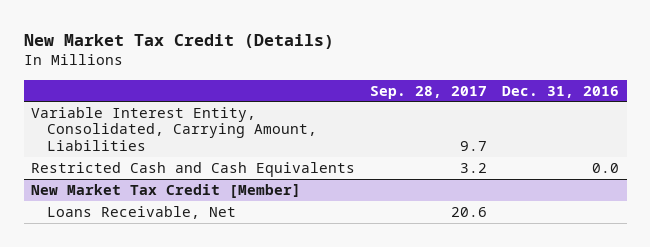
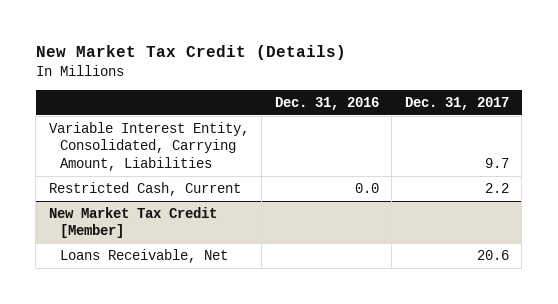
- | Sep. 28, 2017 | Dec. 31, 2016
+ | Dec. 31, 2016 | Dec. 31, 2017
- Restricted Cash and Cash Equivalents | 3.2 | 0.0
+ Restricted Cash, Current | 0.0 | 2.2

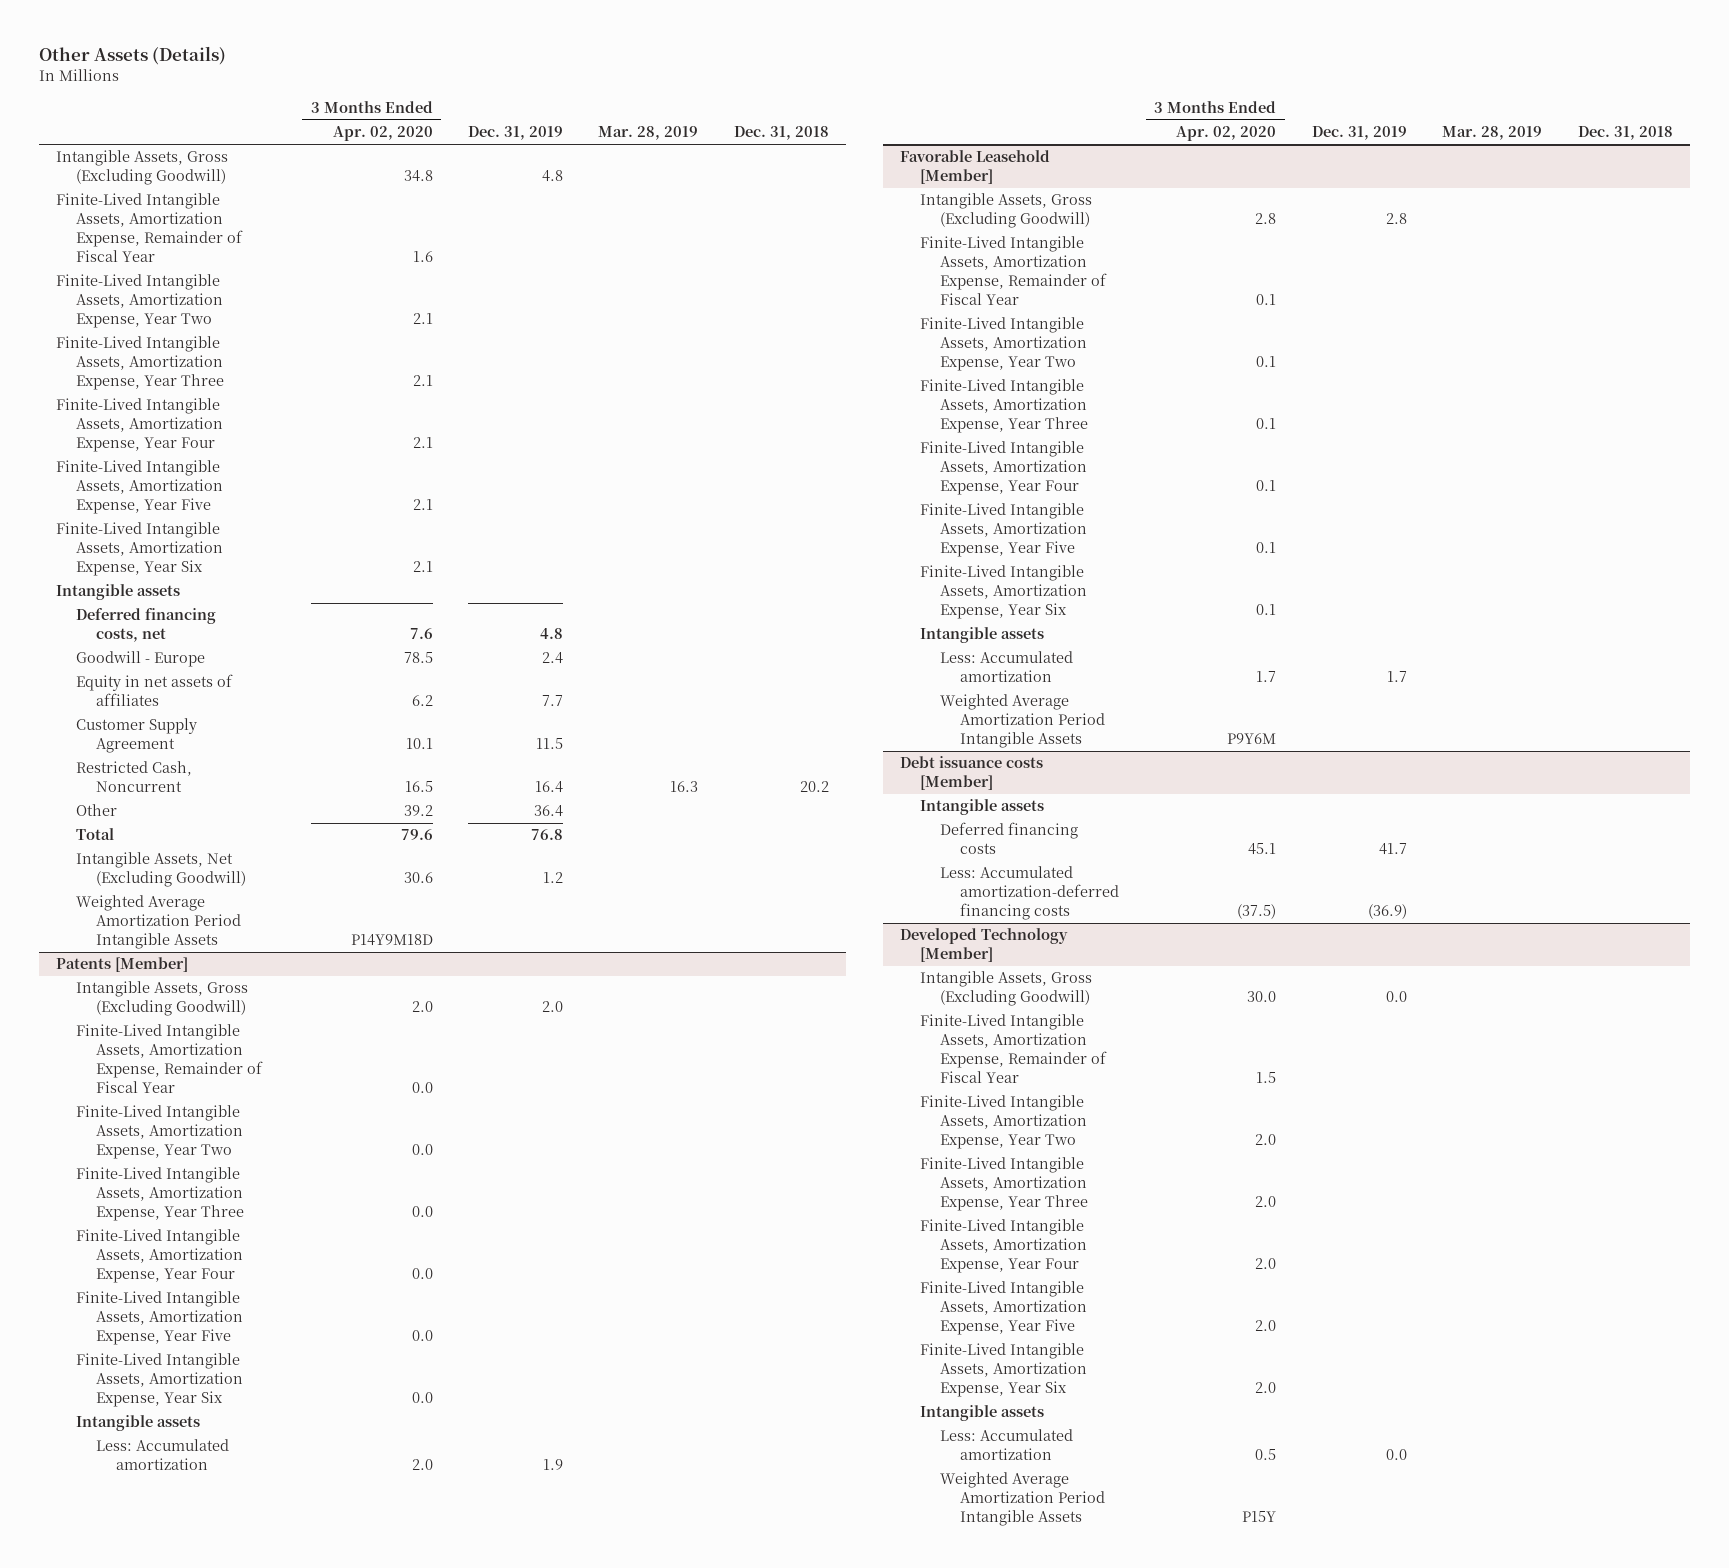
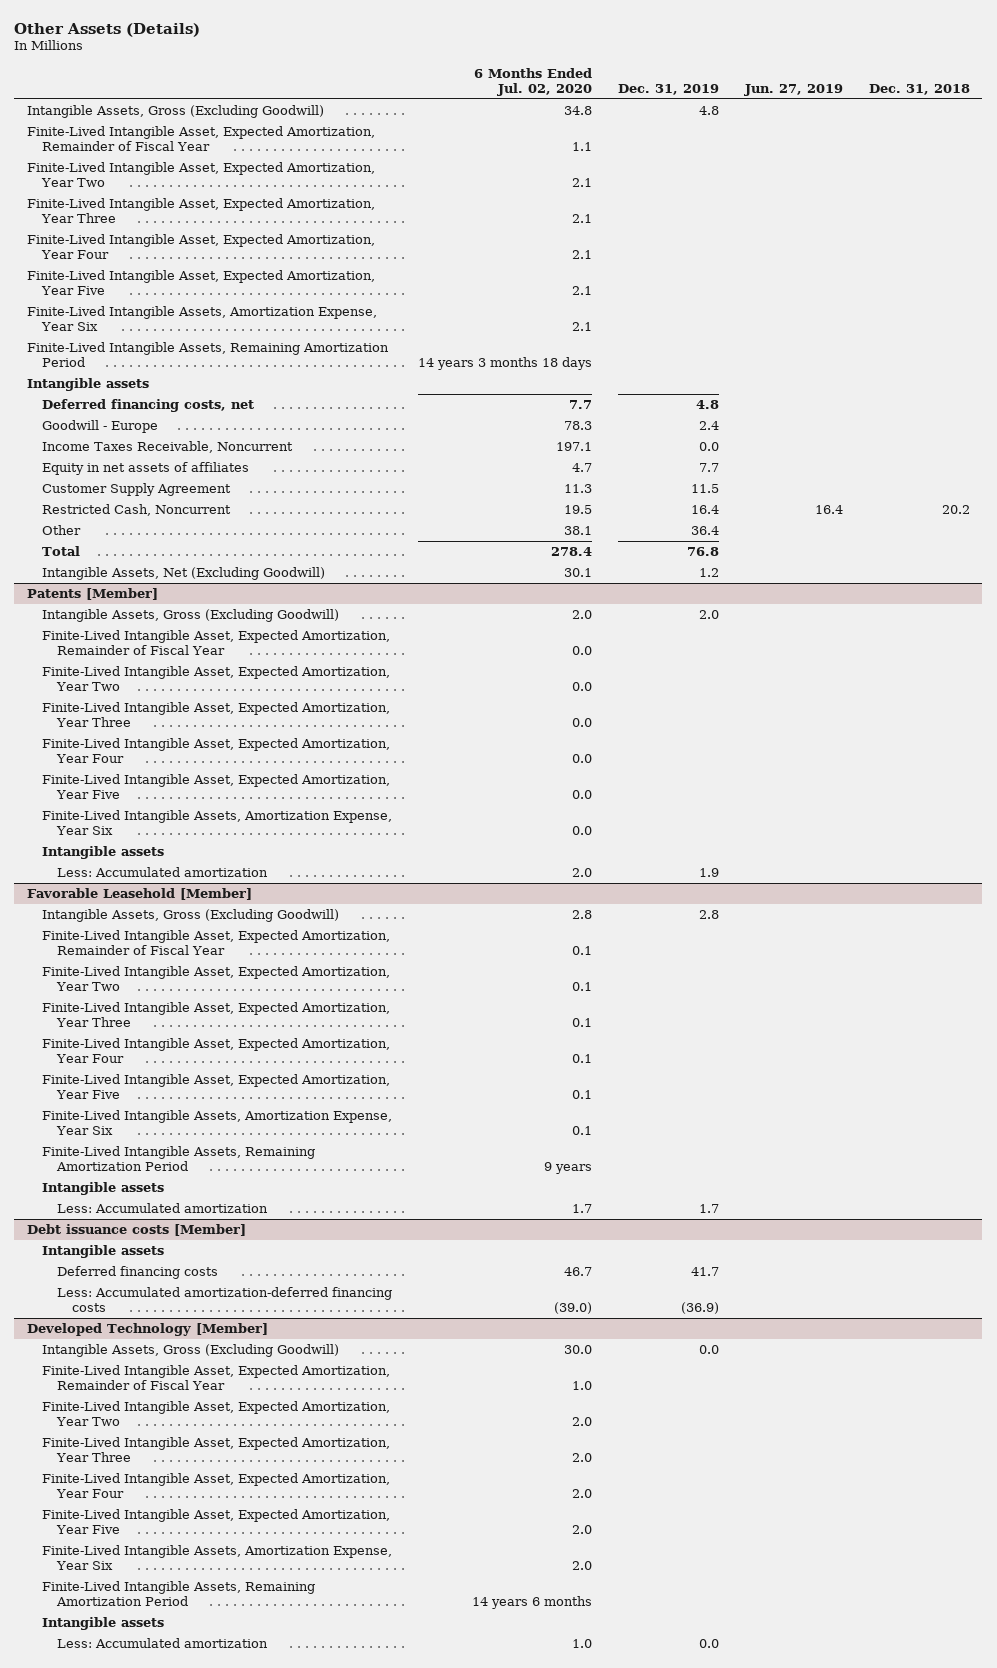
- | 3 Months Ended Apr. 02, 2020 | Dec. 31, 2019 | Mar. 28, 2019 | Dec. 31, 2018
+ | 6 Months Ended Jul. 02, 2020 | Dec. 31, 2019 | Jun. 27, 2019 | Dec. 31, 2018
- Finite-Lived Intangible Assets, Amortization Expense, Remainder of Fiscal Year | 1.6 | | |
- Finite-Lived Intangible Assets, Amortization Expense, Year Two | 2.1 | | |
- Finite-Lived Intangible Assets, Amortization Expense, Year Three | 2.1 | | |
- Finite-Lived Intangible Assets, Amortization Expense, Year Four | 2.1 | | |
- Finite-Lived Intangible Assets, Amortization Expense, Year Five | 2.1 | | |
+ Finite-Lived Intangible Asset, Expected Amortization, Remainder of Fiscal Year | 1.1 | | |
+ Finite-Lived Intangible Asset, Expected Amortization, Year Two | 2.1 | | |
+ Finite-Lived Intangible Asset, Expected Amortization, Year Three | 2.1 | | |
+ Finite-Lived Intangible Asset, Expected Amortization, Year Four | 2.1 | | |
+ Finite-Lived Intangible Asset, Expected Amortization, Year Five | 2.1 | | |
+ Finite-Lived Intangible Assets, Remaining Amortization Period | 14 years 3 months 18 days | | |
+ Income Taxes Receivable, Noncurrent | 197.1 | 0.0 | |
- Weighted Average Amortization Period Intangible Assets | P14Y9M18D | | |
@ Patents [Member]
- Finite-Lived Intangible Assets, Amortization Expense, Remainder of Fiscal Year | 0.0 | | |
- Finite-Lived Intangible Assets, Amortization Expense, Year Two | 0.0 | | |
- Finite-Lived Intangible Assets, Amortization Expense, Year Three | 0.0 | | |
- Finite-Lived Intangible Assets, Amortization Expense, Year Four | 0.0 | | |
- Finite-Lived Intangible Assets, Amortization Expense, Year Five | 0.0 | | |
+ Finite-Lived Intangible Asset, Expected Amortization, Remainder of Fiscal Year | 0.0 | | |
+ Finite-Lived Intangible Asset, Expected Amortization, Year Two | 0.0 | | |
+ Finite-Lived Intangible Asset, Expected Amortization, Year Three | 0.0 | | |
+ Finite-Lived Intangible Asset, Expected Amortization, Year Four | 0.0 | | |
+ Finite-Lived Intangible Asset, Expected Amortization, Year Five | 0.0 | | |
@ Favorable Leasehold [Member]
- Finite-Lived Intangible Assets, Amortization Expense, Remainder of Fiscal Year | 0.1 | | |
- Finite-Lived Intangible Assets, Amortization Expense, Year Two | 0.1 | | |
- Finite-Lived Intangible Assets, Amortization Expense, Year Three | 0.1 | | |
- Finite-Lived Intangible Assets, Amortization Expense, Year Four | 0.1 | | |
- Finite-Lived Intangible Assets, Amortization Expense, Year Five | 0.1 | | |
+ Finite-Lived Intangible Asset, Expected Amortization, Remainder of Fiscal Year | 0.1 | | |
+ Finite-Lived Intangible Asset, Expected Amortization, Year Two | 0.1 | | |
+ Finite-Lived Intangible Asset, Expected Amortization, Year Three | 0.1 | | |
+ Finite-Lived Intangible Asset, Expected Amortization, Year Four | 0.1 | | |
+ Finite-Lived Intangible Asset, Expected Amortization, Year Five | 0.1 | | |
+ Finite-Lived Intangible Assets, Remaining Amortization Period | 9 years | | |
- Weighted Average Amortization Period Intangible Assets | P9Y6M | | |
@ Developed Technology [Member]
- Finite-Lived Intangible Assets, Amortization Expense, Remainder of Fiscal Year | 1.5 | | |
- Finite-Lived Intangible Assets, Amortization Expense, Year Two | 2.0 | | |
- Finite-Lived Intangible Assets, Amortization Expense, Year Three | 2.0 | | |
- Finite-Lived Intangible Assets, Amortization Expense, Year Four | 2.0 | | |
- Finite-Lived Intangible Assets, Amortization Expense, Year Five | 2.0 | | |
+ Finite-Lived Intangible Asset, Expected Amortization, Remainder of Fiscal Year | 1.0 | | |
+ Finite-Lived Intangible Asset, Expected Amortization, Year Two | 2.0 | | |
+ Finite-Lived Intangible Asset, Expected Amortization, Year Three | 2.0 | | |
+ Finite-Lived Intangible Asset, Expected Amortization, Year Four | 2.0 | | |
+ Finite-Lived Intangible Asset, Expected Amortization, Year Five | 2.0 | | |
+ Finite-Lived Intangible Assets, Remaining Amortization Period | 14 years 6 months | | |
- Weighted Average Amortization Period Intangible Assets | P15Y | | |

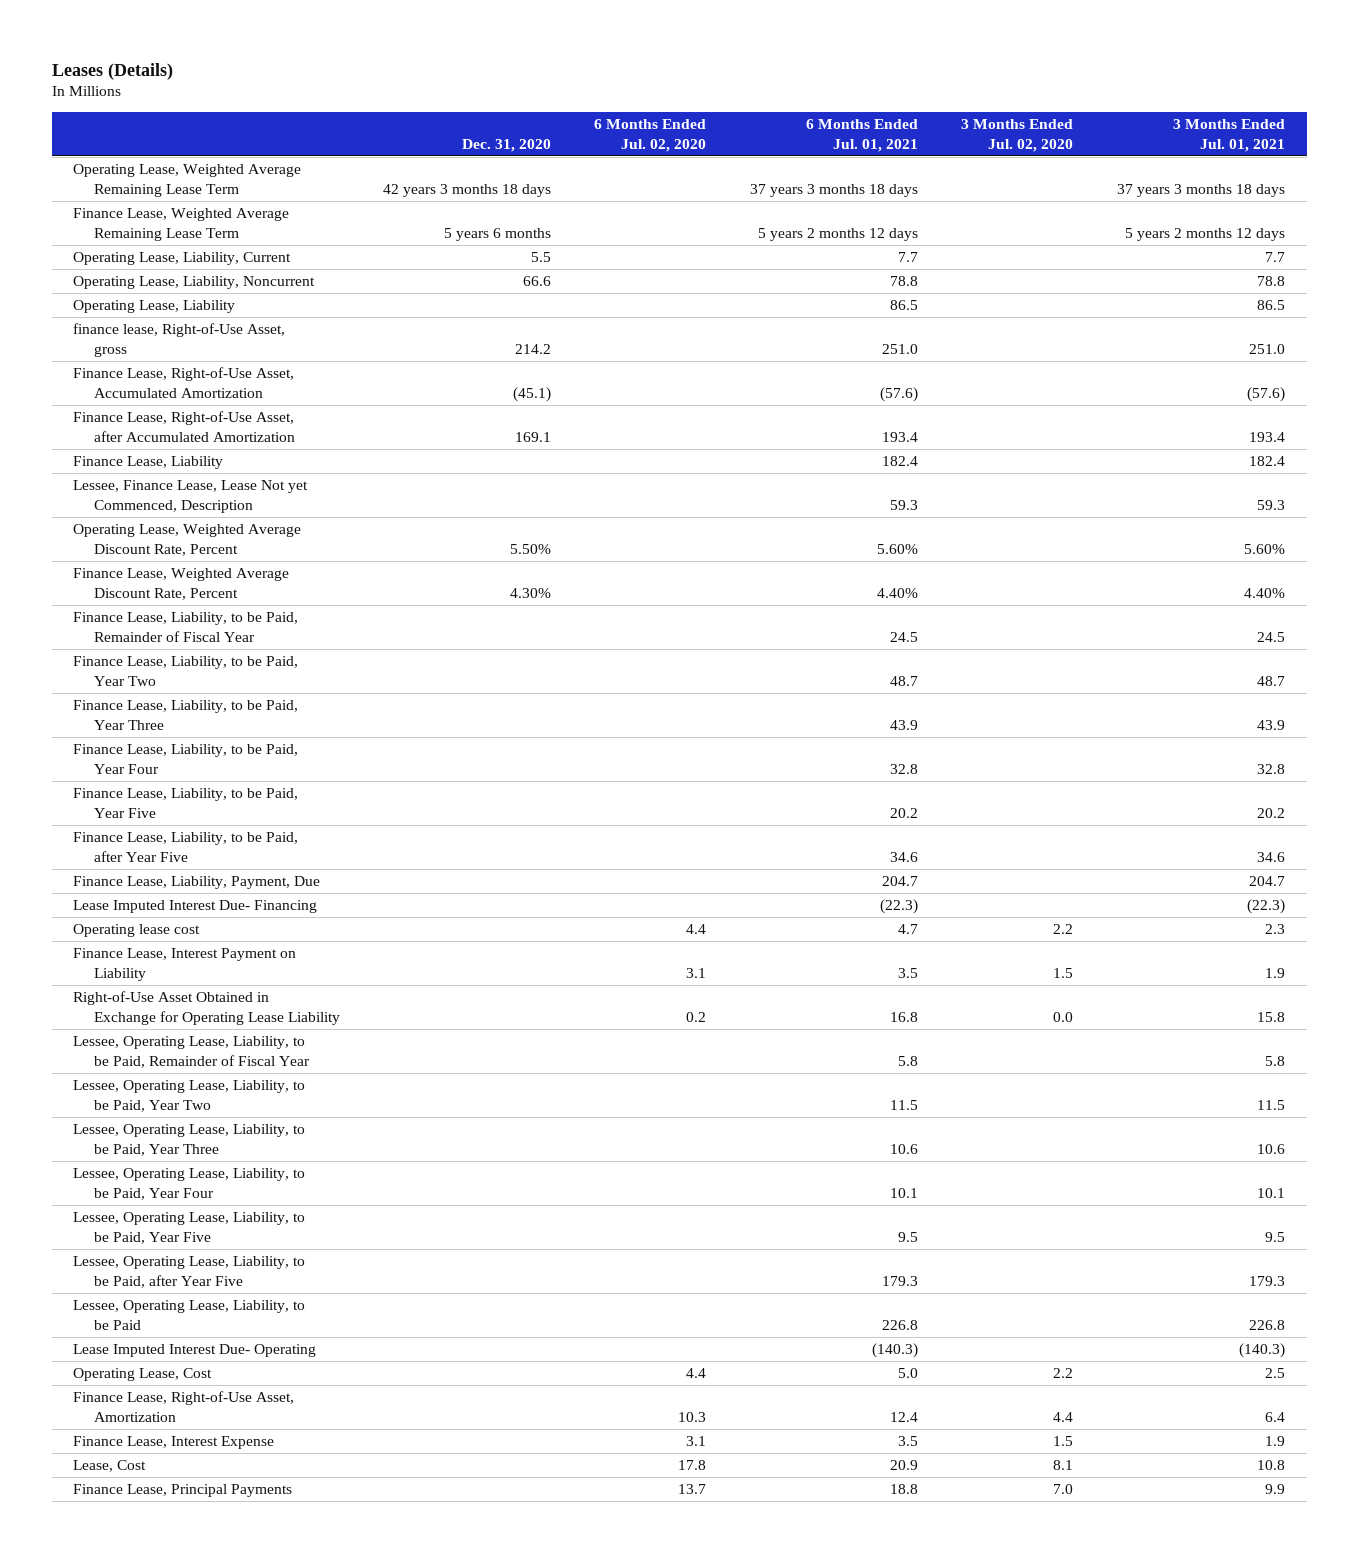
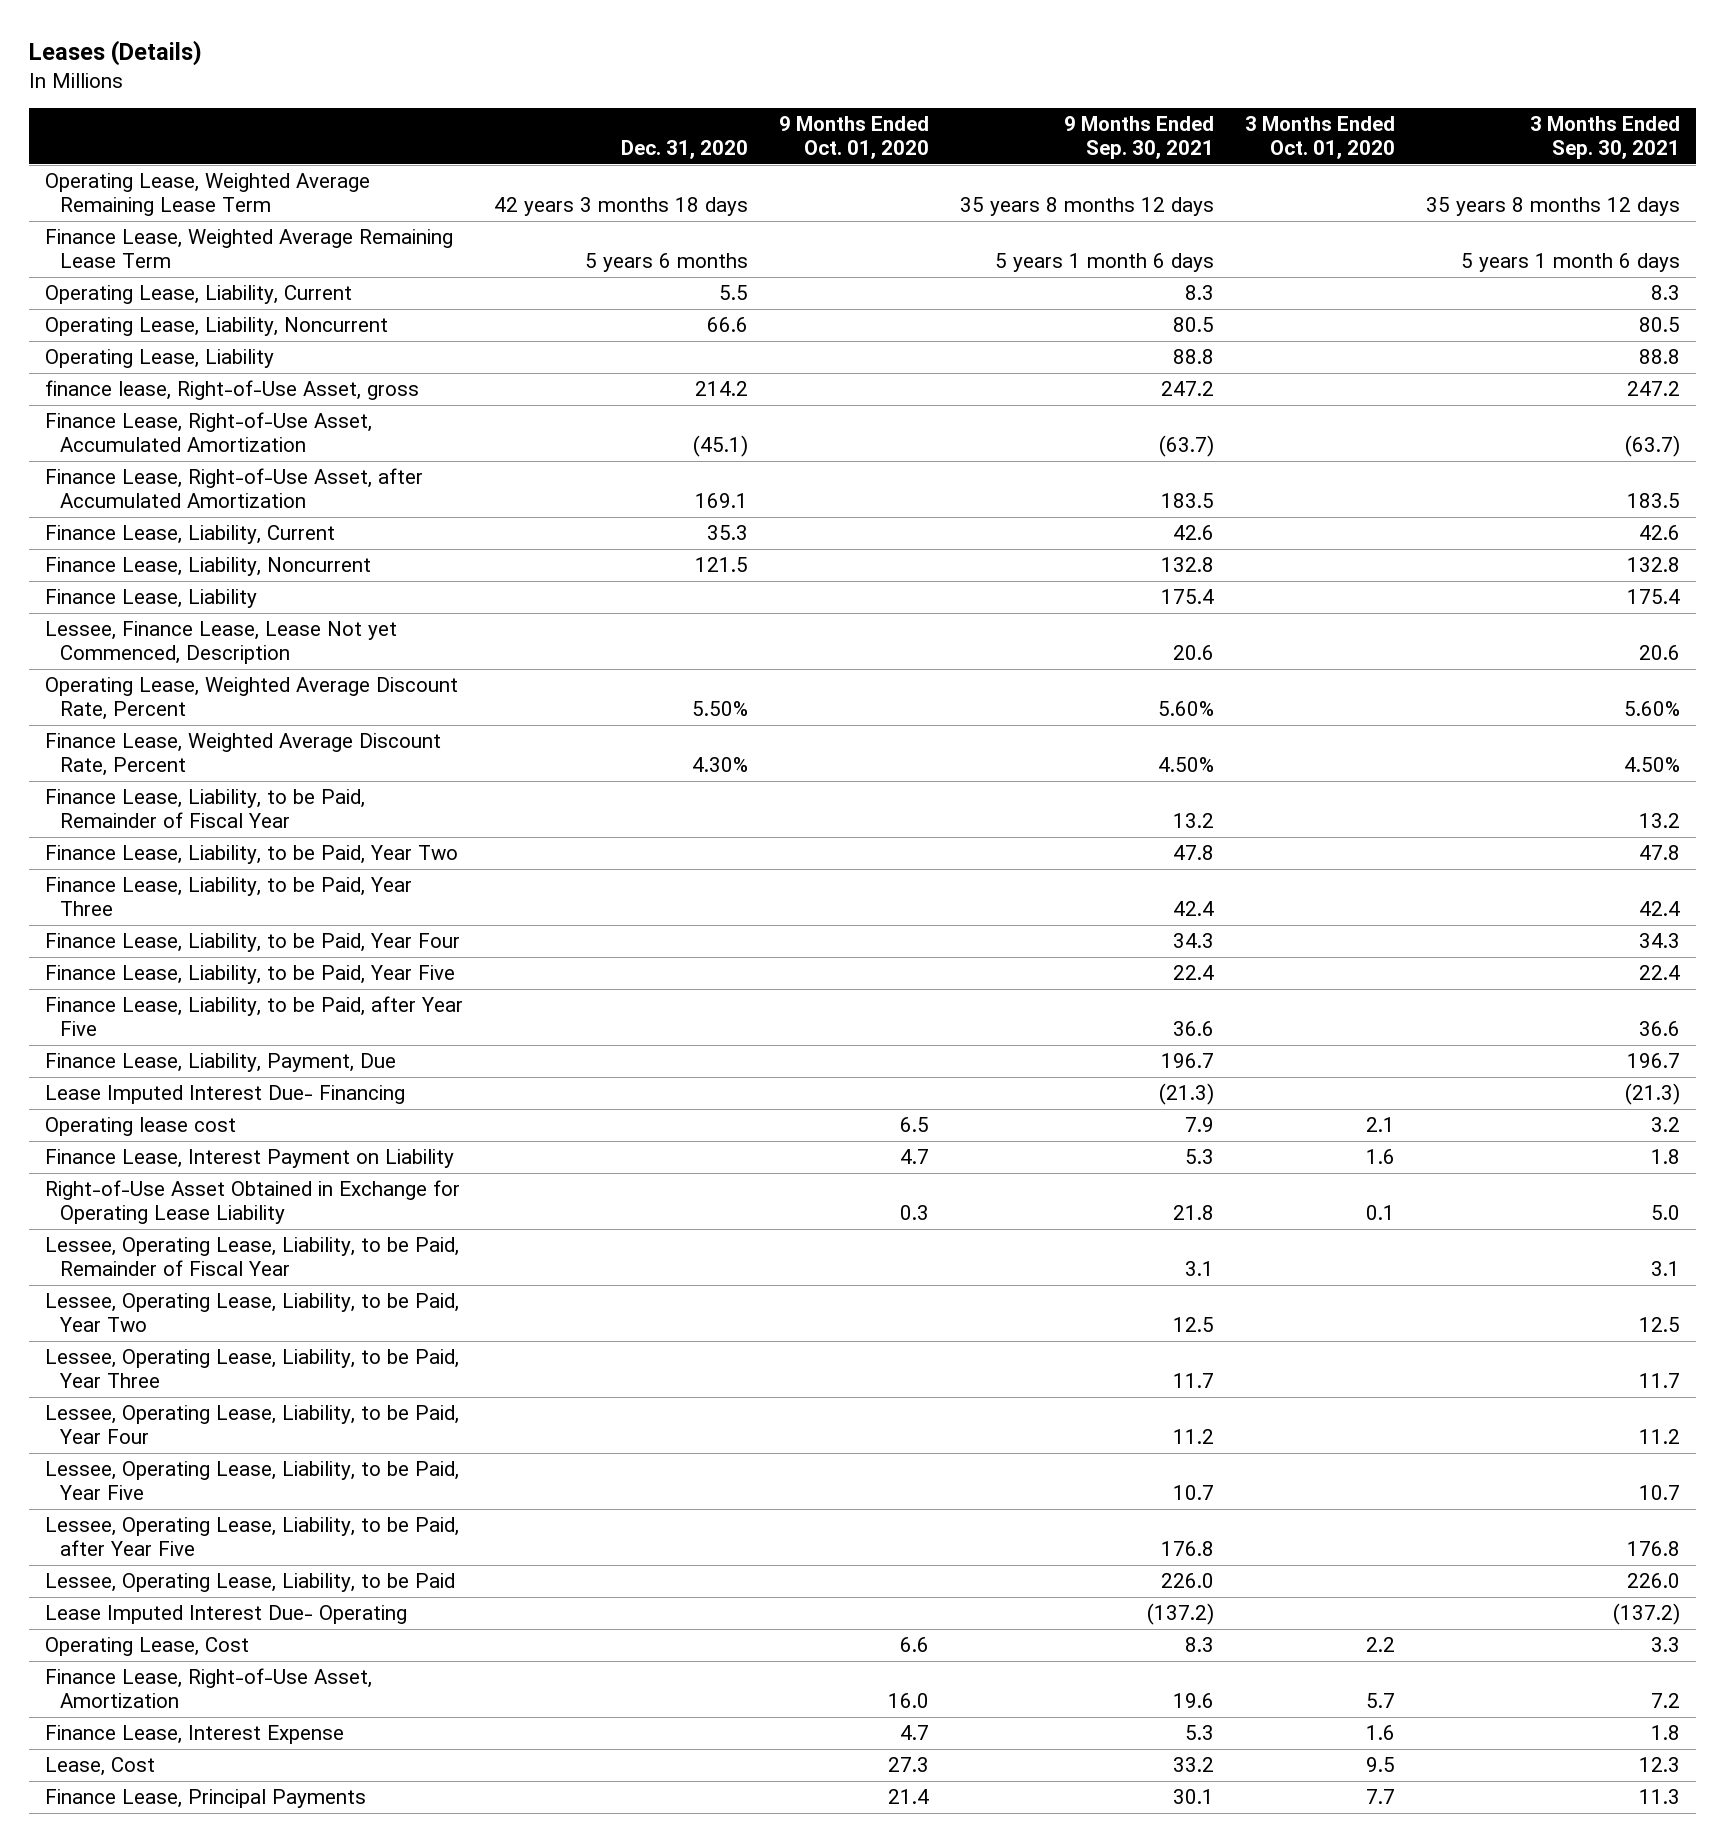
- | Dec. 31, 2020 | 6 Months Ended Jul. 02, 2020 | 6 Months Ended Jul. 01, 2021 | 3 Months Ended Jul. 02, 2020 | 3 Months Ended Jul. 01, 2021
+ | Dec. 31, 2020 | 9 Months Ended Oct. 01, 2020 | 9 Months Ended Sep. 30, 2021 | 3 Months Ended Oct. 01, 2020 | 3 Months Ended Sep. 30, 2021
+ Finance Lease, Liability, Current | 35.3 | | 42.6 | | 42.6
+ Finance Lease, Liability, Noncurrent | 121.5 | | 132.8 | | 132.8

